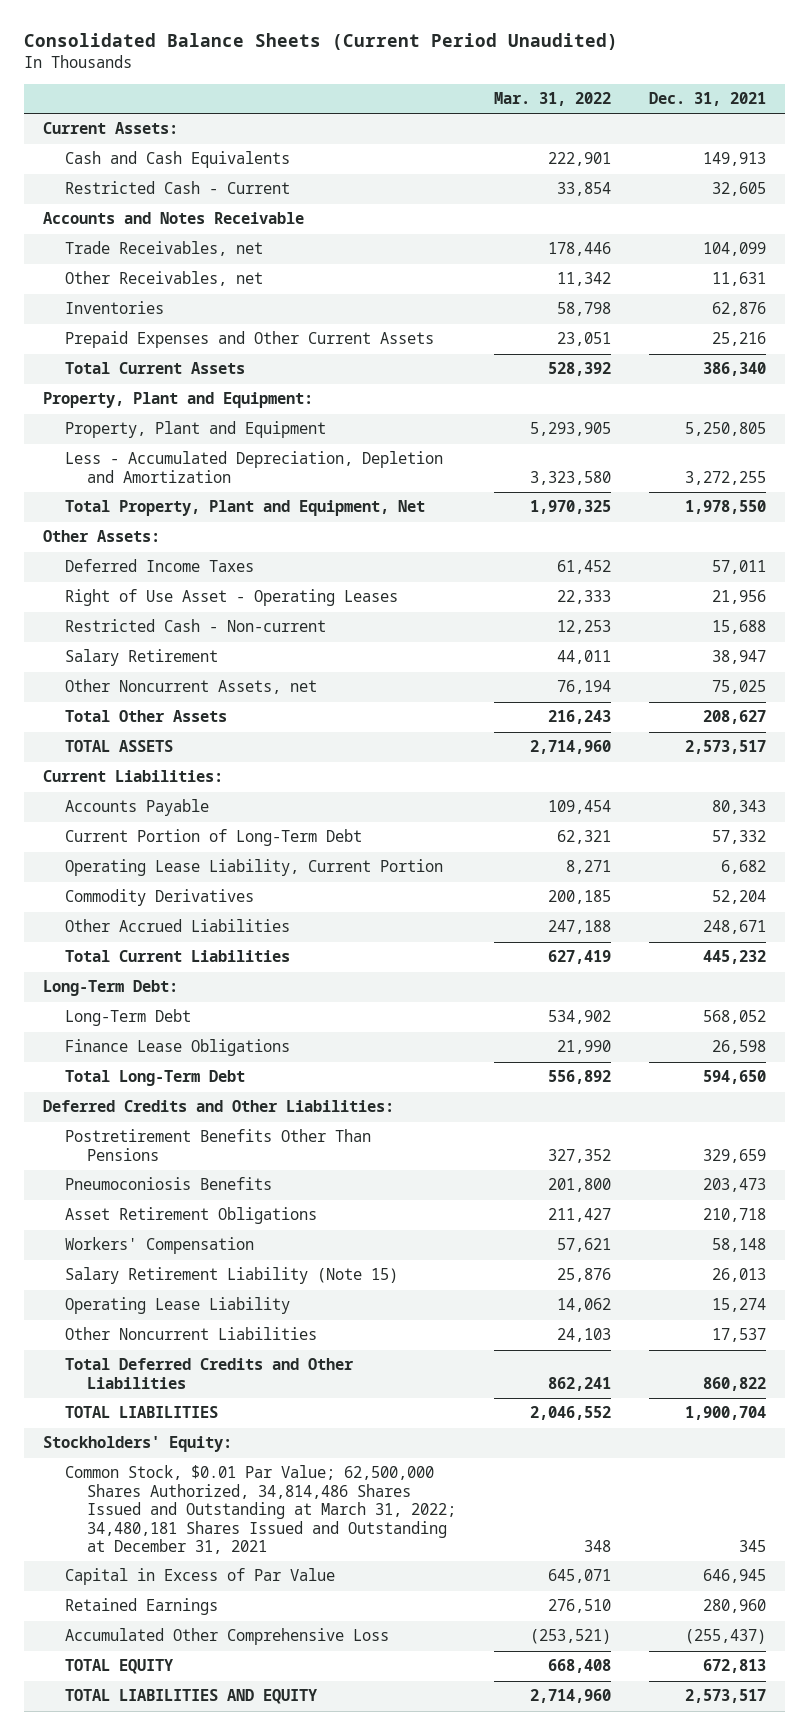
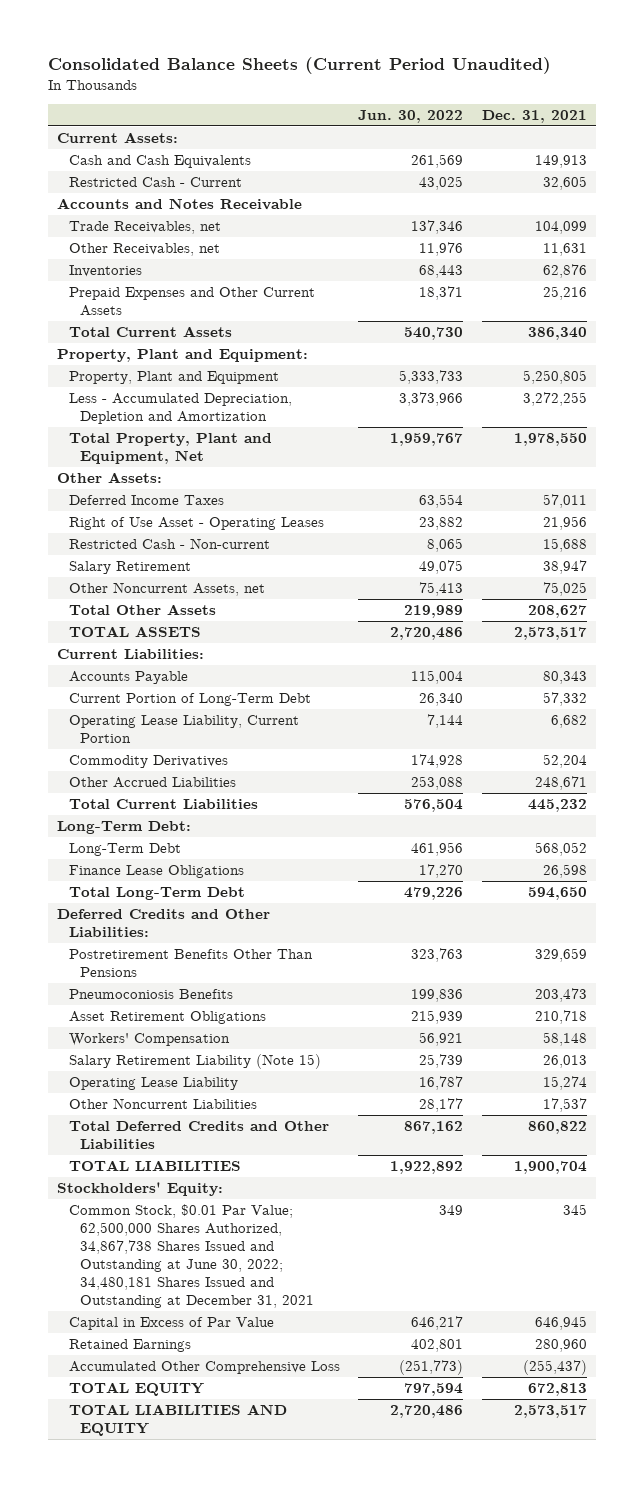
- | Mar. 31, 2022 | Dec. 31, 2021
+ | Jun. 30, 2022 | Dec. 31, 2021
- Common Stock, $0.01 Par Value; 62,500,000 Shares Authorized, 34,814,486 Shares Issued and Outstanding at March 31, 2022; 34,480,181 Shares Issued and Outstanding at December 31, 2021 | 348 | 345
+ Common Stock, $0.01 Par Value; 62,500,000 Shares Authorized, 34,867,738 Shares Issued and Outstanding at June 30, 2022; 34,480,181 Shares Issued and Outstanding at December 31, 2021 | 349 | 345

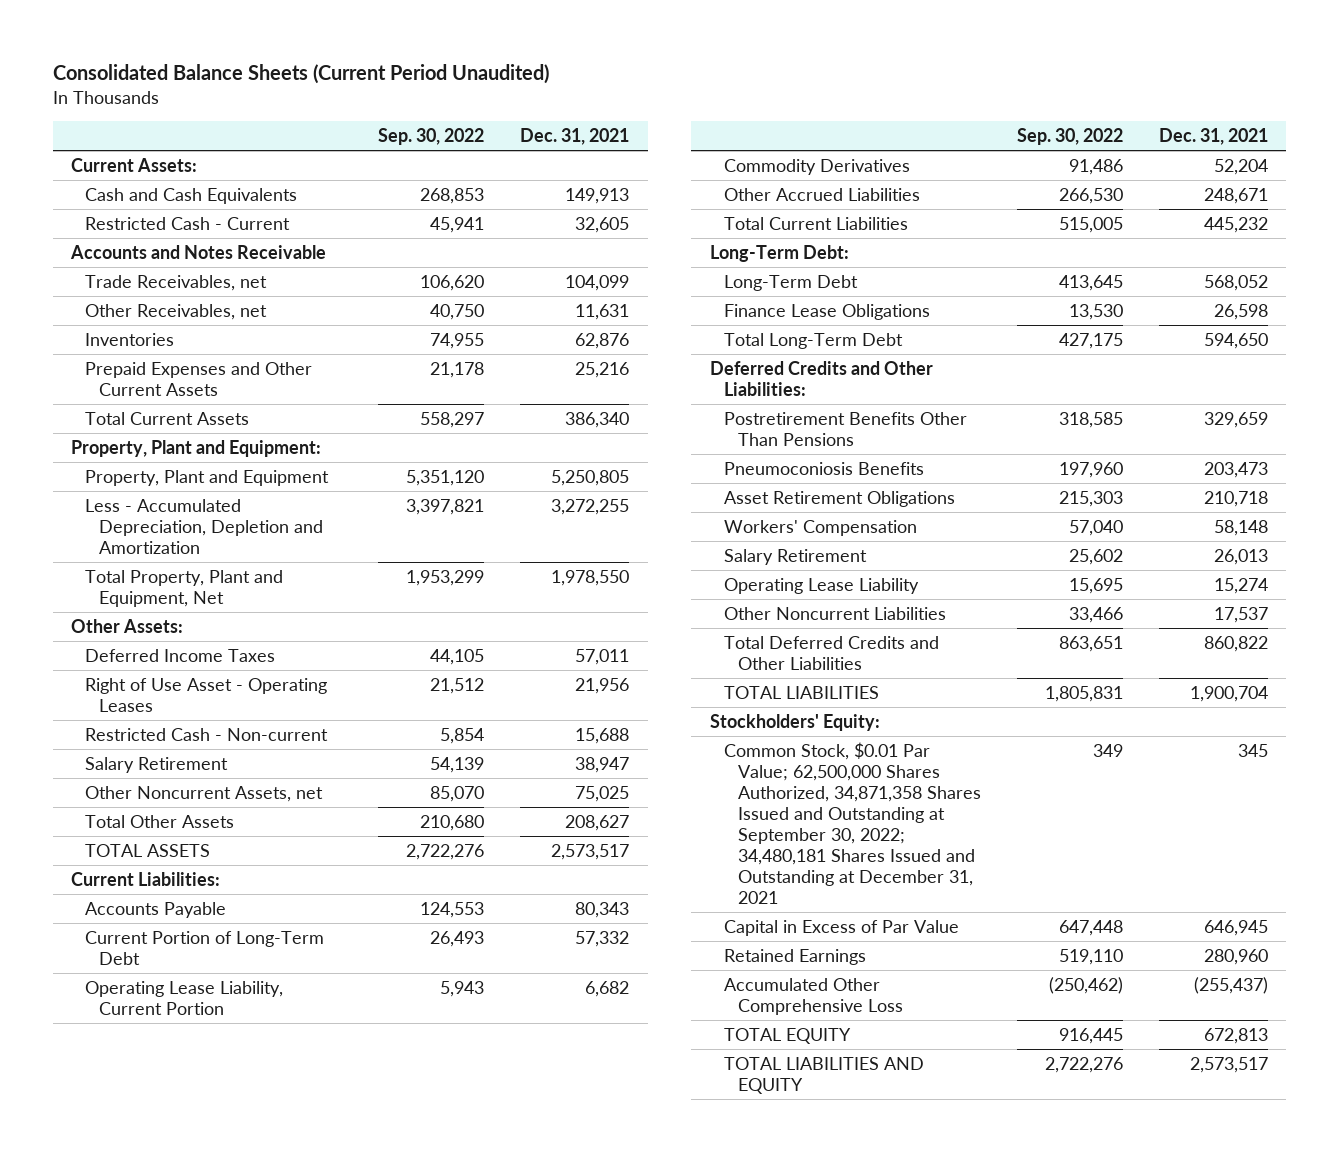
- | Jun. 30, 2022 | Dec. 31, 2021
+ | Sep. 30, 2022 | Dec. 31, 2021
- Salary Retirement Liability (Note 15) | 25,739 | 26,013
+ Salary Retirement | 25,602 | 26,013
- Common Stock, $0.01 Par Value; 62,500,000 Shares Authorized, 34,867,738 Shares Issued and Outstanding at June 30, 2022; 34,480,181 Shares Issued and Outstanding at December 31, 2021 | 349 | 345
+ Common Stock, $0.01 Par Value; 62,500,000 Shares Authorized, 34,871,358 Shares Issued and Outstanding at September 30, 2022; 34,480,181 Shares Issued and Outstanding at December 31, 2021 | 349 | 345

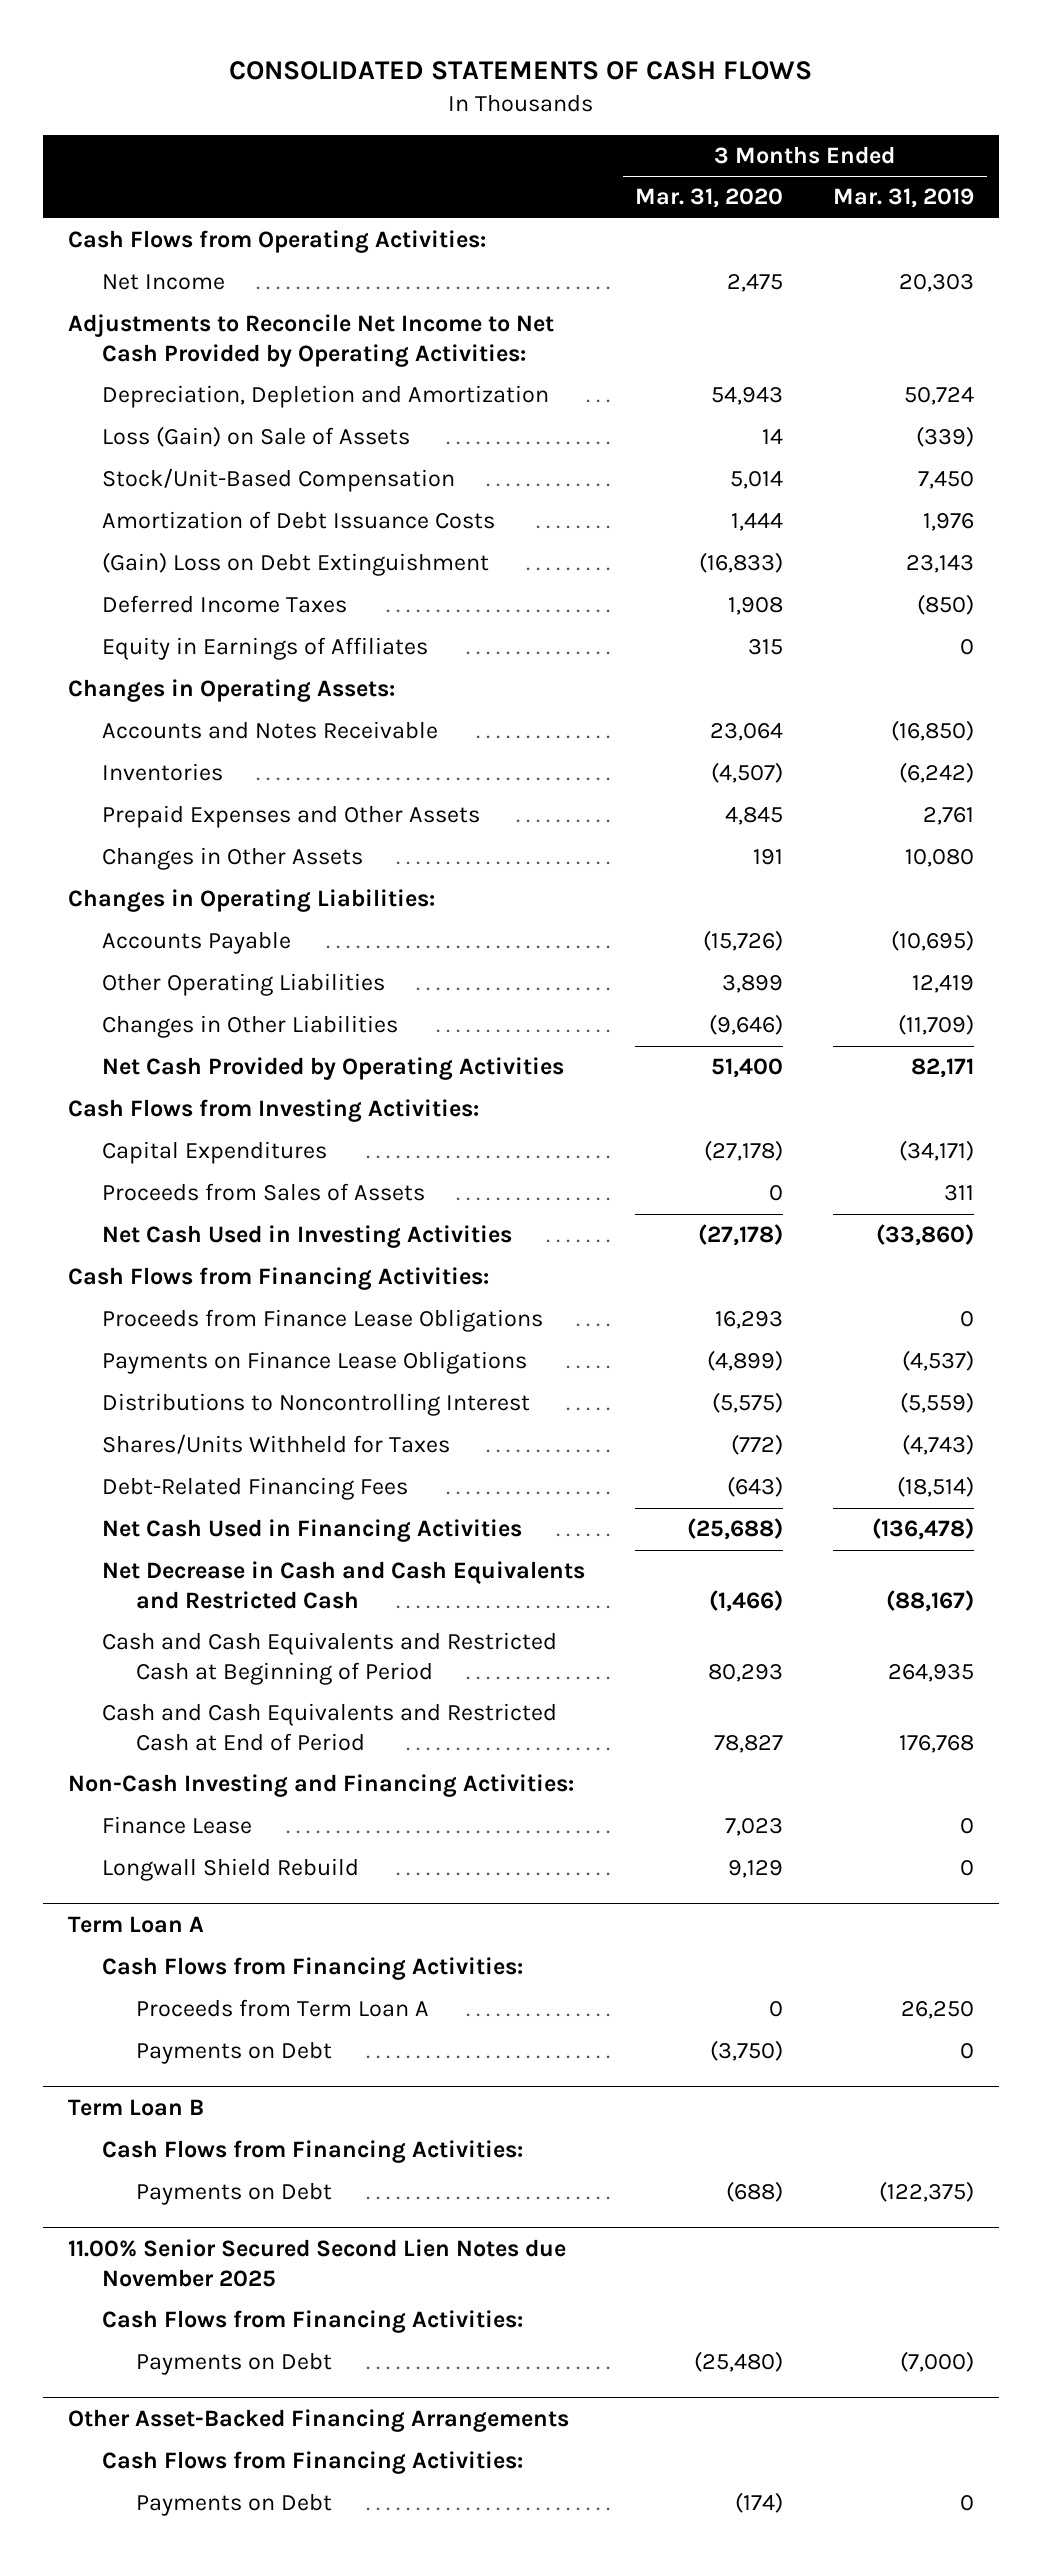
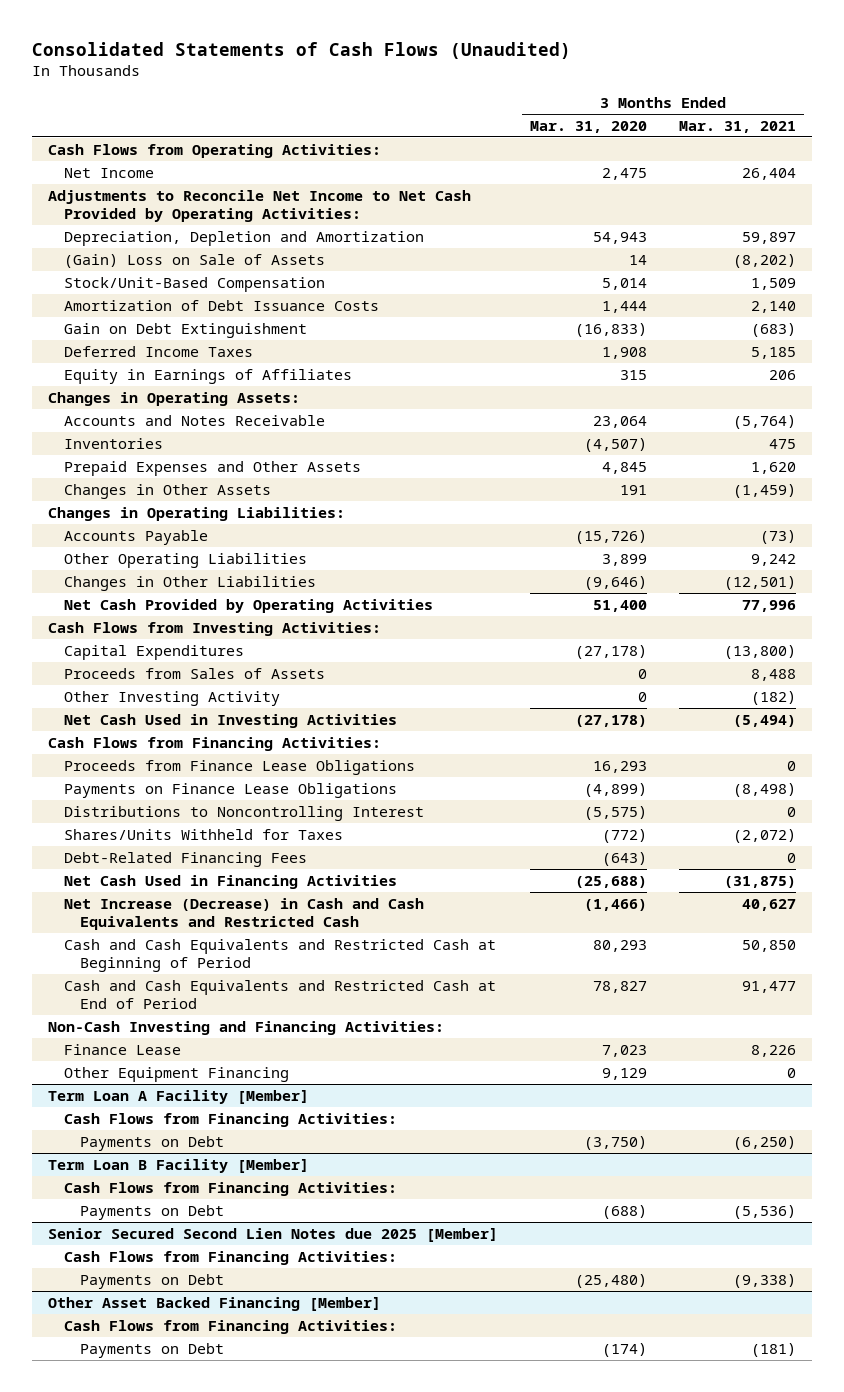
- CONSOLIDATED STATEMENTS OF CASH FLOWS
+ Consolidated Statements of Cash Flows (Unaudited)
- | 3 Months Ended Mar. 31, 2020 | 3 Months Ended Mar. 31, 2019
+ | 3 Months Ended Mar. 31, 2020 | 3 Months Ended Mar. 31, 2021
- Loss (Gain) on Sale of Assets | 14 | (339)
+ (Gain) Loss on Sale of Assets | 14 | (8,202)
- (Gain) Loss on Debt Extinguishment | (16,833) | 23,143
+ Gain on Debt Extinguishment | (16,833) | (683)
+ Other Investing Activity | 0 | (182)
- Net Decrease in Cash and Cash Equivalents and Restricted Cash | (1,466) | (88,167)
+ Net Increase (Decrease) in Cash and Cash Equivalents and Restricted Cash | (1,466) | 40,627
- Longwall Shield Rebuild | 9,129 | 0
- Term Loan A
+ Other Equipment Financing | 9,129 | 0
+ Term Loan A Facility [Member]
- Proceeds from Term Loan A | 0 | 26,250
- Term Loan B
+ Term Loan B Facility [Member]
- 11.00% Senior Secured Second Lien Notes due November 2025
+ Senior Secured Second Lien Notes due 2025 [Member]
- Other Asset-Backed Financing Arrangements
+ Other Asset Backed Financing [Member]

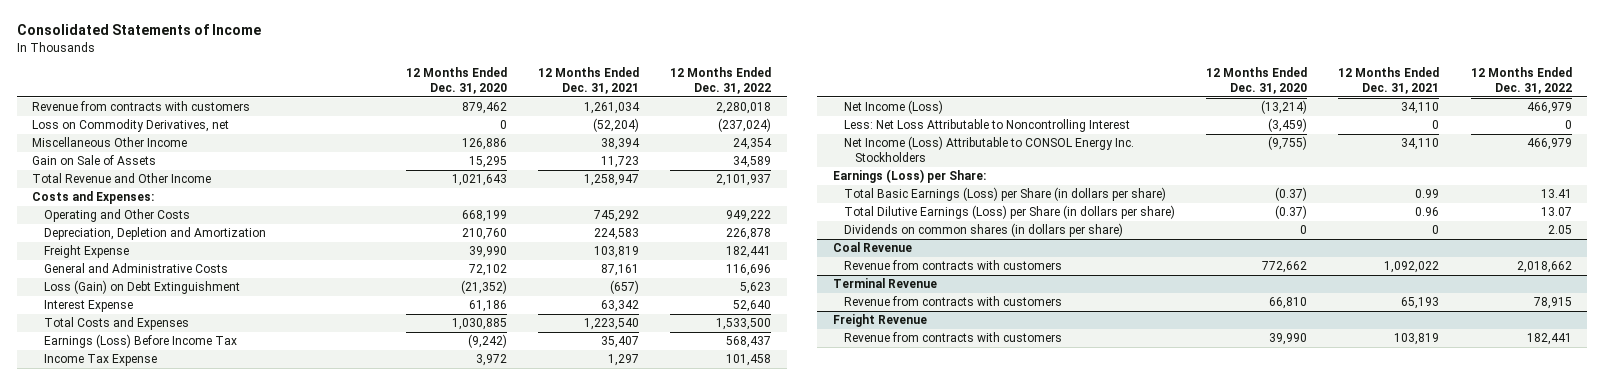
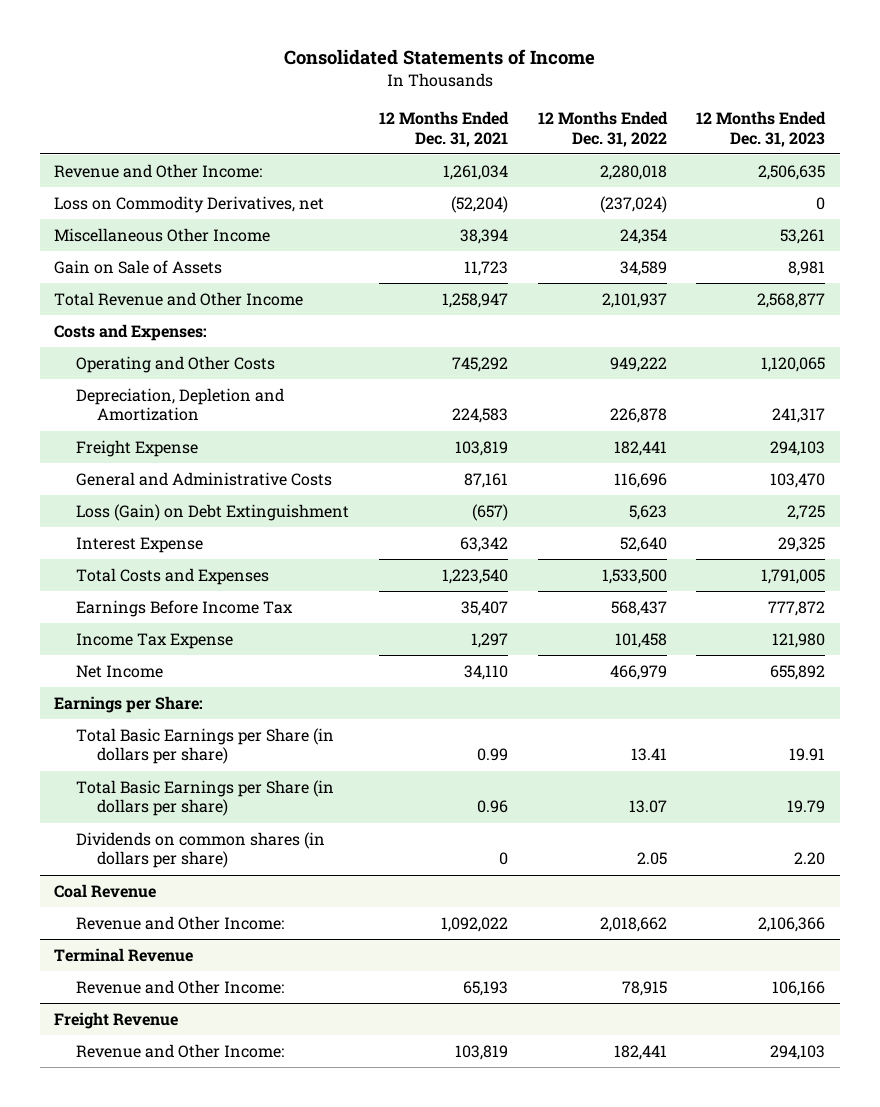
- | 12 Months Ended Dec. 31, 2020 | 12 Months Ended Dec. 31, 2021 | 12 Months Ended Dec. 31, 2022
+ | 12 Months Ended Dec. 31, 2021 | 12 Months Ended Dec. 31, 2022 | 12 Months Ended Dec. 31, 2023
- Revenue from contracts with customers | 879,462 | 1,261,034 | 2,280,018
+ Revenue and Other Income: | 1,261,034 | 2,280,018 | 2,506,635
- Earnings (Loss) Before Income Tax | (9,242) | 35,407 | 568,437
+ Earnings Before Income Tax | 35,407 | 568,437 | 777,872
- Net Income (Loss) | (13,214) | 34,110 | 466,979
- Less: Net Loss Attributable to Noncontrolling Interest | (3,459) | 0 | 0
- Net Income (Loss) Attributable to CONSOL Energy Inc. Stockholders | (9,755) | 34,110 | 466,979
- Earnings (Loss) per Share:
- Total Basic Earnings (Loss) per Share (in dollars per share) | (0.37) | 0.99 | 13.41
- Total Dilutive Earnings (Loss) per Share (in dollars per share) | (0.37) | 0.96 | 13.07
+ Net Income | 34,110 | 466,979 | 655,892
+ Earnings per Share:
+ Total Basic Earnings per Share (in dollars per share) | 0.99 | 13.41 | 19.91
+ Total Basic Earnings per Share (in dollars per share) | 0.96 | 13.07 | 19.79
@ Coal Revenue
- Revenue from contracts with customers | 772,662 | 1,092,022 | 2,018,662
+ Revenue and Other Income: | 1,092,022 | 2,018,662 | 2,106,366
@ Terminal Revenue
- Revenue from contracts with customers | 66,810 | 65,193 | 78,915
+ Revenue and Other Income: | 65,193 | 78,915 | 106,166
@ Freight Revenue
- Revenue from contracts with customers | 39,990 | 103,819 | 182,441
+ Revenue and Other Income: | 103,819 | 182,441 | 294,103

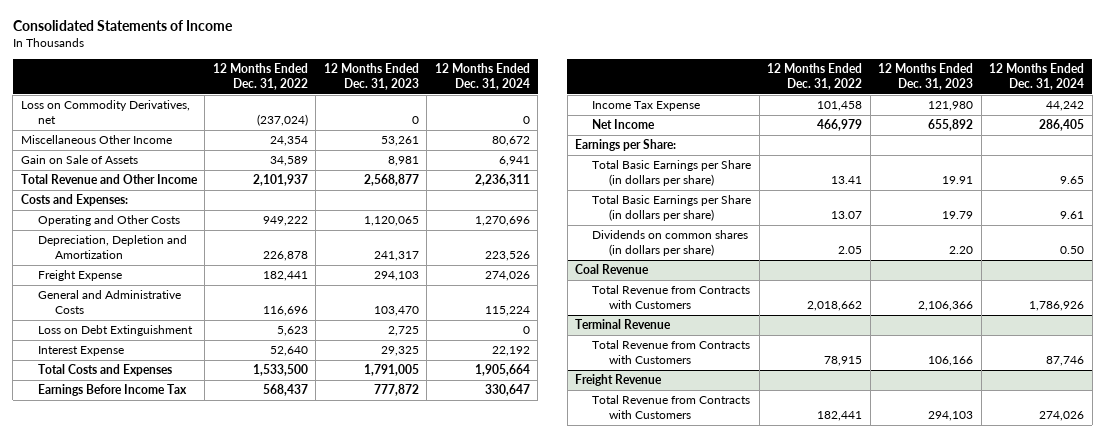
- | 12 Months Ended Dec. 31, 2021 | 12 Months Ended Dec. 31, 2022 | 12 Months Ended Dec. 31, 2023
+ | 12 Months Ended Dec. 31, 2022 | 12 Months Ended Dec. 31, 2023 | 12 Months Ended Dec. 31, 2024
- Revenue and Other Income: | 1,261,034 | 2,280,018 | 2,506,635
- Loss (Gain) on Debt Extinguishment | (657) | 5,623 | 2,725
+ Loss on Debt Extinguishment | 5,623 | 2,725 | 0
@ Coal Revenue
- Revenue and Other Income: | 1,092,022 | 2,018,662 | 2,106,366
+ Total Revenue from Contracts with Customers | 2,018,662 | 2,106,366 | 1,786,926
@ Terminal Revenue
- Revenue and Other Income: | 65,193 | 78,915 | 106,166
+ Total Revenue from Contracts with Customers | 78,915 | 106,166 | 87,746
@ Freight Revenue
- Revenue and Other Income: | 103,819 | 182,441 | 294,103
+ Total Revenue from Contracts with Customers | 182,441 | 294,103 | 274,026

